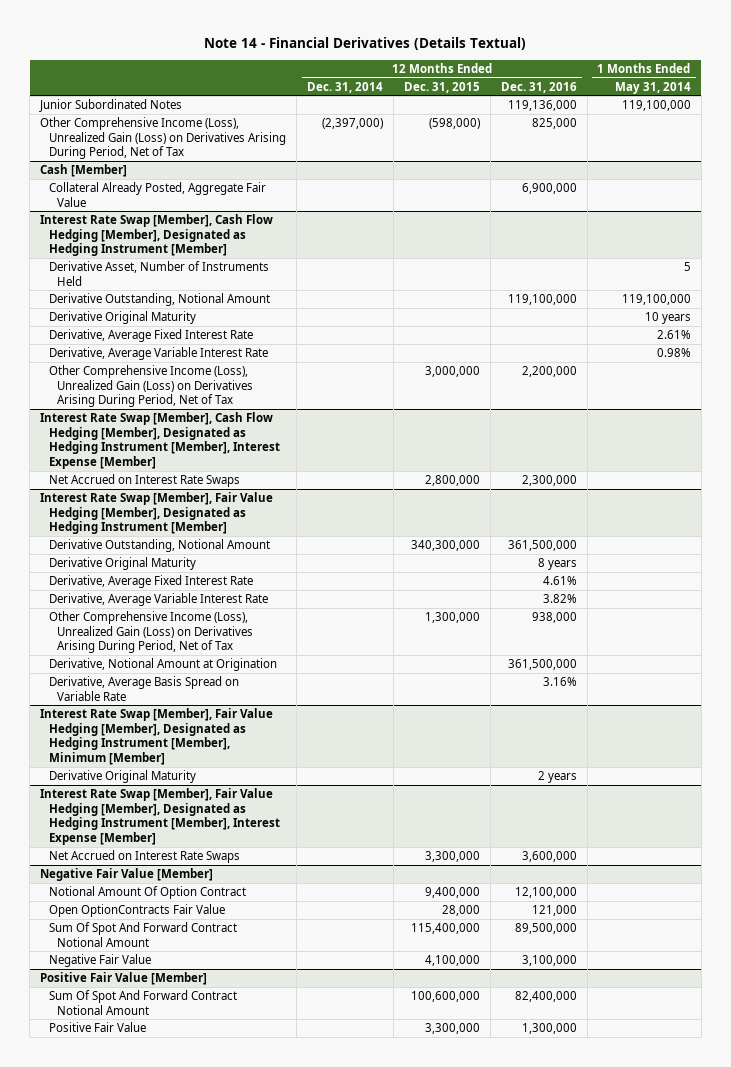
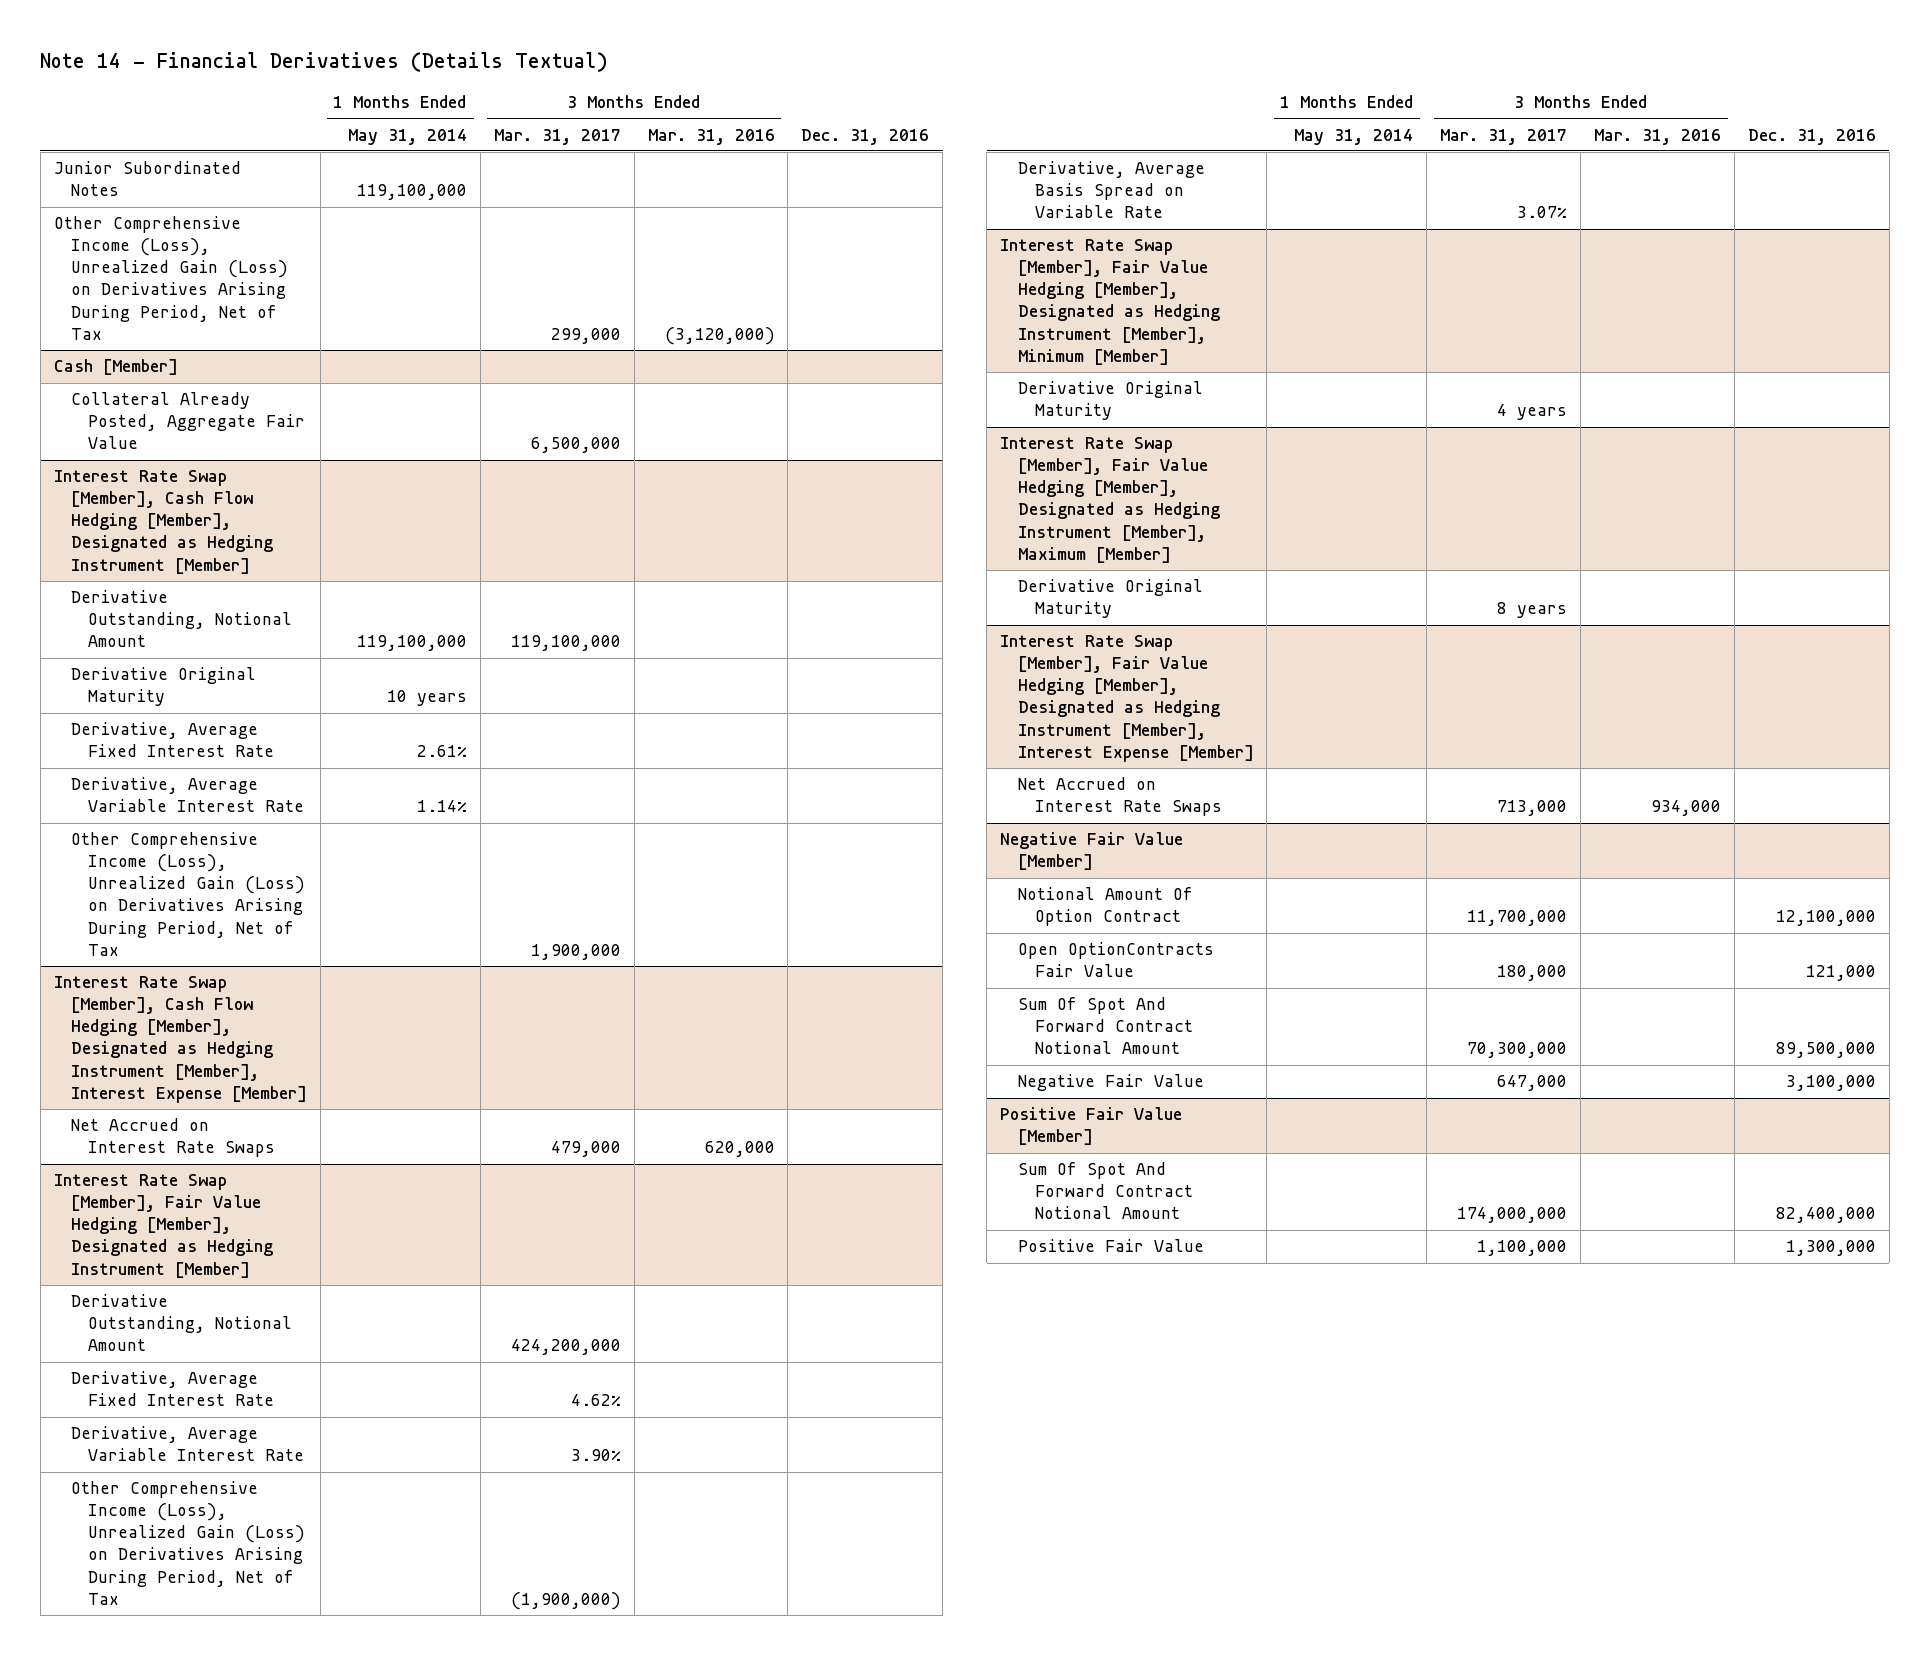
- | 12 Months Ended Dec. 31, 2014 | 12 Months Ended Dec. 31, 2015 | 12 Months Ended Dec. 31, 2016 | 1 Months Ended May 31, 2014
+ | 1 Months Ended May 31, 2014 | 3 Months Ended Mar. 31, 2017 | 3 Months Ended Mar. 31, 2016 | Dec. 31, 2016
@ Interest Rate Swap [Member], Cash Flow Hedging [Member], Designated as Hedging Instrument [Member]
- Derivative Asset, Number of Instruments Held | | | | 5
- Derivative, Average Variable Interest Rate | | | | 0.98%
+ Derivative, Average Variable Interest Rate | 1.14% | | |
@ Interest Rate Swap [Member], Fair Value Hedging [Member], Designated as Hedging Instrument [Member]
- Derivative Original Maturity | | | 8 years |
- Derivative, Notional Amount at Origination | | | 361,500,000 |
+ Interest Rate Swap [Member], Fair Value Hedging [Member], Designated as Hedging Instrument [Member], Maximum [Member]
+ Derivative Original Maturity | | 8 years | |

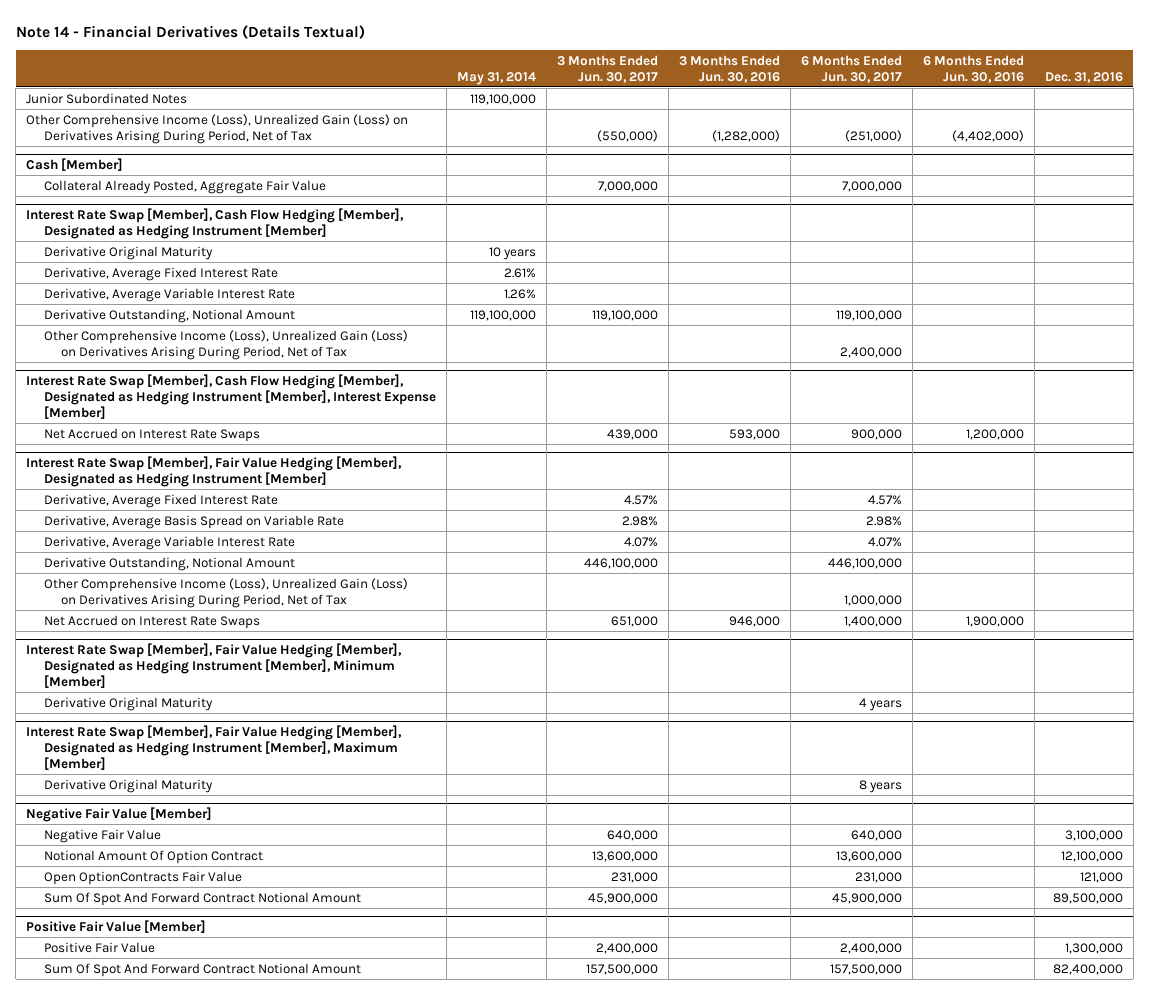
- | 1 Months Ended May 31, 2014 | 3 Months Ended Mar. 31, 2017 | 3 Months Ended Mar. 31, 2016 | Dec. 31, 2016
+ | May 31, 2014 | 3 Months Ended Jun. 30, 2017 | 3 Months Ended Jun. 30, 2016 | 6 Months Ended Jun. 30, 2017 | 6 Months Ended Jun. 30, 2016 | Dec. 31, 2016
@ Interest Rate Swap [Member], Cash Flow Hedging [Member], Designated as Hedging Instrument [Member]
moved down: Derivative Outstanding, Notional Amount | 119,100,000 | 119,100,000 | | 119,100,000 | |
@ Interest Rate Swap [Member], Fair Value Hedging [Member], Designated as Hedging Instrument [Member]
moved up: Derivative, Average Basis Spread on Variable Rate | | 2.98% | | 2.98% | |
moved down: Derivative Outstanding, Notional Amount | | 446,100,000 | | 446,100,000 | |
+ Net Accrued on Interest Rate Swaps | | 651,000 | 946,000 | 1,400,000 | 1,900,000 |
- Interest Rate Swap [Member], Fair Value Hedging [Member], Designated as Hedging Instrument [Member], Interest Expense [Member]
- Net Accrued on Interest Rate Swaps | | 713,000 | 934,000 |
@ Negative Fair Value [Member]
moved up: Negative Fair Value | | 640,000 | | 640,000 | | 3,100,000
@ Positive Fair Value [Member]
moved down: Sum Of Spot And Forward Contract Notional Amount | | 157,500,000 | | 157,500,000 | | 82,400,000

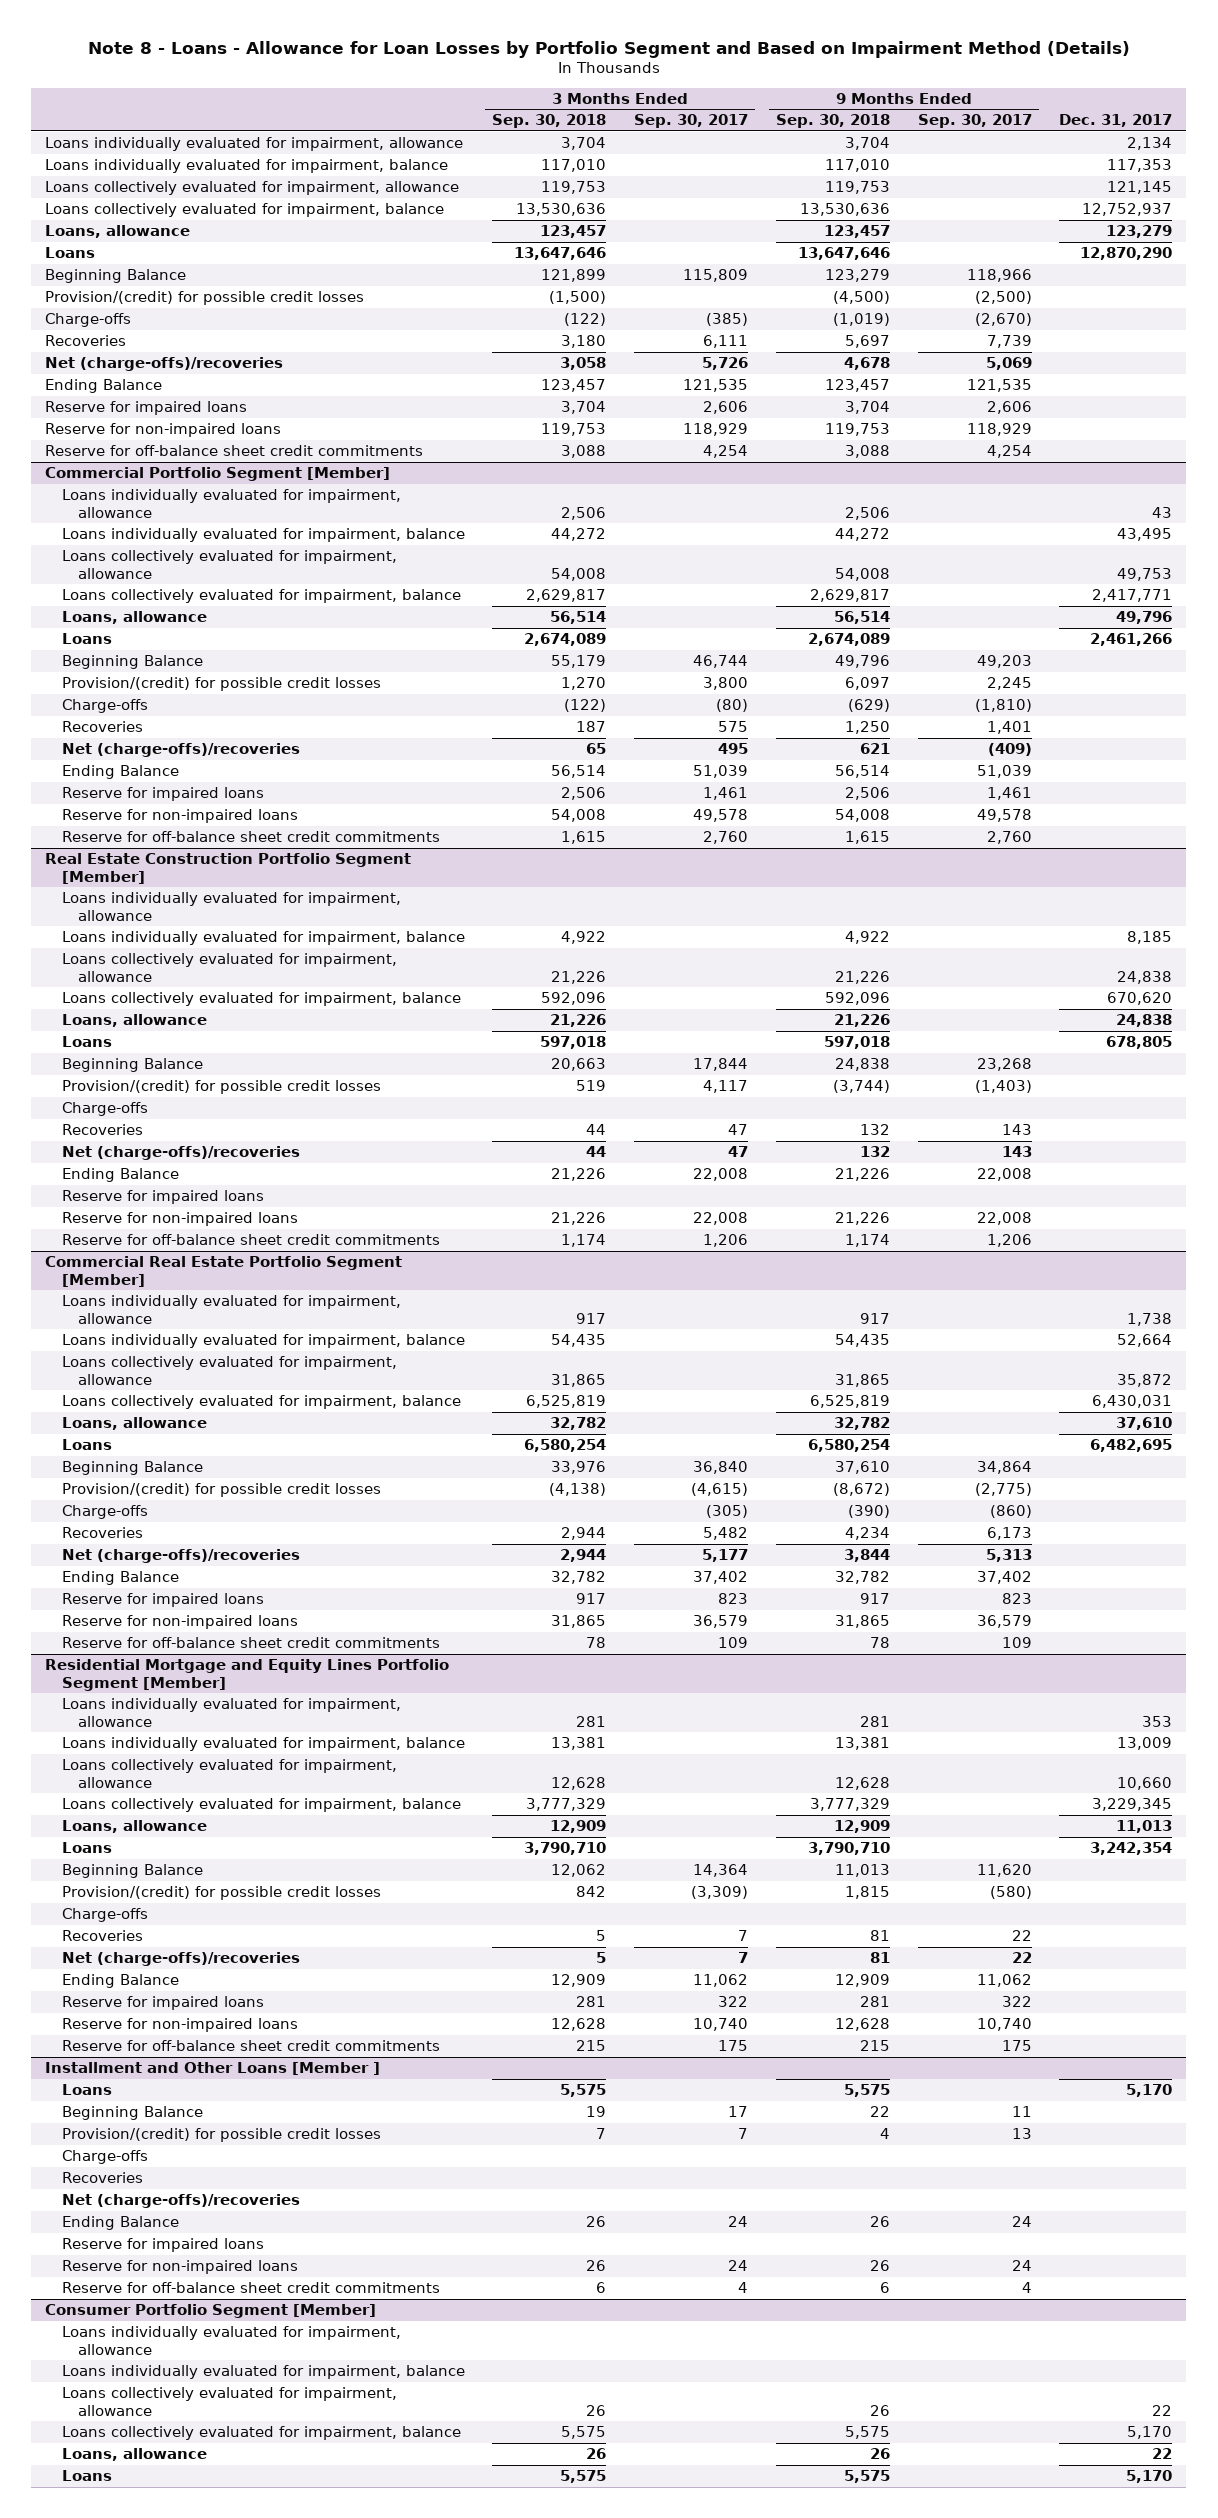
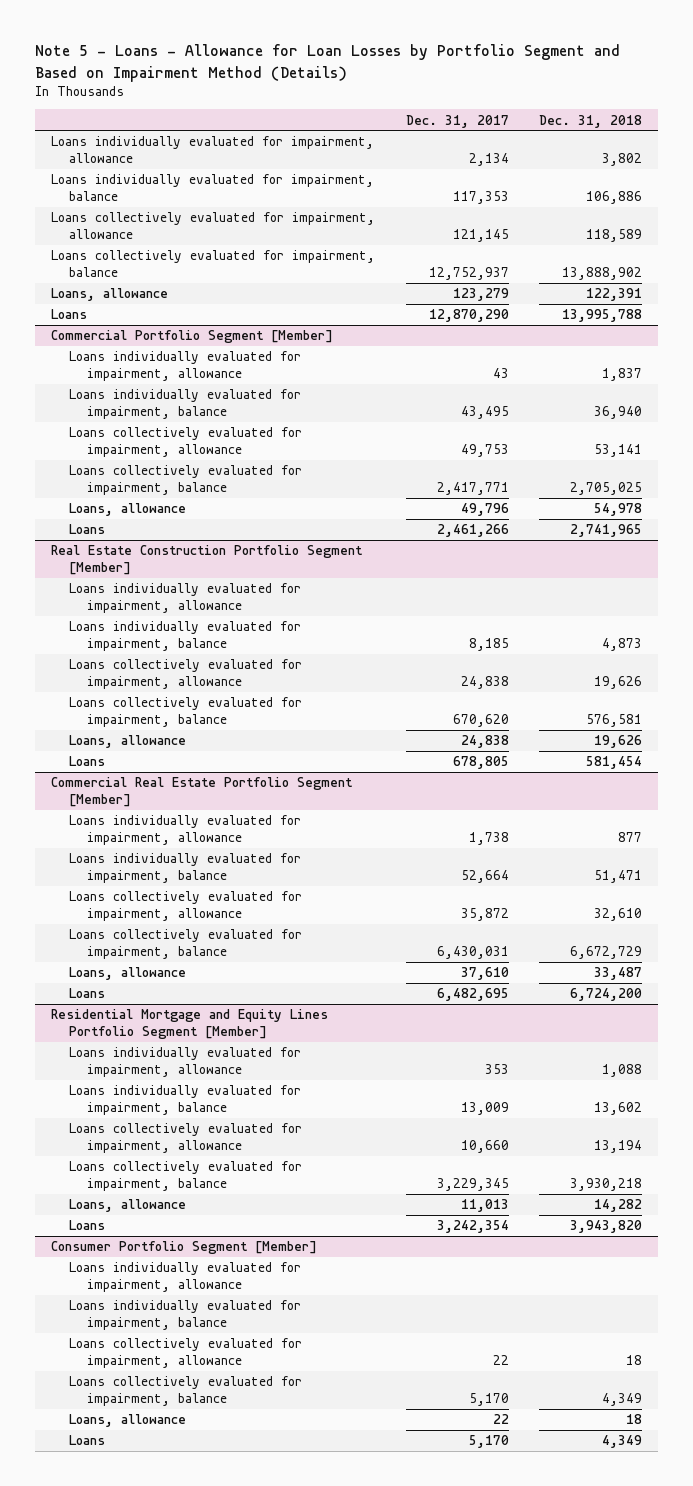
- Note 8 - Loans - Allowance for Loan Losses by Portfolio Segment and Based on Impairment Method (Details)
+ Note 5 - Loans - Allowance for Loan Losses by Portfolio Segment and Based on Impairment Method (Details)
- | 3 Months Ended Sep. 30, 2018 | 3 Months Ended Sep. 30, 2017 | 9 Months Ended Sep. 30, 2018 | 9 Months Ended Sep. 30, 2017 | Dec. 31, 2017
+ | Dec. 31, 2017 | Dec. 31, 2018
- Beginning Balance | 121,899 | 115,809 | 123,279 | 118,966 |
- Provision/(credit) for possible credit losses | (1,500) | | (4,500) | (2,500) |
- Charge-offs | (122) | (385) | (1,019) | (2,670) |
- Recoveries | 3,180 | 6,111 | 5,697 | 7,739 |
- Net (charge-offs)/recoveries | 3,058 | 5,726 | 4,678 | 5,069 |
- Ending Balance | 123,457 | 121,535 | 123,457 | 121,535 |
- Reserve for impaired loans | 3,704 | 2,606 | 3,704 | 2,606 |
- Reserve for non-impaired loans | 119,753 | 118,929 | 119,753 | 118,929 |
- Reserve for off-balance sheet credit commitments | 3,088 | 4,254 | 3,088 | 4,254 |
@ Commercial Portfolio Segment [Member]
- Beginning Balance | 55,179 | 46,744 | 49,796 | 49,203 |
- Provision/(credit) for possible credit losses | 1,270 | 3,800 | 6,097 | 2,245 |
- Charge-offs | (122) | (80) | (629) | (1,810) |
- Recoveries | 187 | 575 | 1,250 | 1,401 |
- Net (charge-offs)/recoveries | 65 | 495 | 621 | (409) |
- Ending Balance | 56,514 | 51,039 | 56,514 | 51,039 |
- Reserve for impaired loans | 2,506 | 1,461 | 2,506 | 1,461 |
- Reserve for non-impaired loans | 54,008 | 49,578 | 54,008 | 49,578 |
- Reserve for off-balance sheet credit commitments | 1,615 | 2,760 | 1,615 | 2,760 |
@ Real Estate Construction Portfolio Segment [Member]
- Beginning Balance | 20,663 | 17,844 | 24,838 | 23,268 |
- Provision/(credit) for possible credit losses | 519 | 4,117 | (3,744) | (1,403) |
- Charge-offs
- Recoveries | 44 | 47 | 132 | 143 |
- Net (charge-offs)/recoveries | 44 | 47 | 132 | 143 |
- Ending Balance | 21,226 | 22,008 | 21,226 | 22,008 |
- Reserve for impaired loans
- Reserve for non-impaired loans | 21,226 | 22,008 | 21,226 | 22,008 |
- Reserve for off-balance sheet credit commitments | 1,174 | 1,206 | 1,174 | 1,206 |
@ Commercial Real Estate Portfolio Segment [Member]
- Beginning Balance | 33,976 | 36,840 | 37,610 | 34,864 |
- Provision/(credit) for possible credit losses | (4,138) | (4,615) | (8,672) | (2,775) |
- Charge-offs | | (305) | (390) | (860) |
- Recoveries | 2,944 | 5,482 | 4,234 | 6,173 |
- Net (charge-offs)/recoveries | 2,944 | 5,177 | 3,844 | 5,313 |
- Ending Balance | 32,782 | 37,402 | 32,782 | 37,402 |
- Reserve for impaired loans | 917 | 823 | 917 | 823 |
- Reserve for non-impaired loans | 31,865 | 36,579 | 31,865 | 36,579 |
- Reserve for off-balance sheet credit commitments | 78 | 109 | 78 | 109 |
@ Residential Mortgage and Equity Lines Portfolio Segment [Member]
- Beginning Balance | 12,062 | 14,364 | 11,013 | 11,620 |
- Provision/(credit) for possible credit losses | 842 | (3,309) | 1,815 | (580) |
- Charge-offs
- Recoveries | 5 | 7 | 81 | 22 |
- Net (charge-offs)/recoveries | 5 | 7 | 81 | 22 |
- Ending Balance | 12,909 | 11,062 | 12,909 | 11,062 |
- Reserve for impaired loans | 281 | 322 | 281 | 322 |
- Reserve for non-impaired loans | 12,628 | 10,740 | 12,628 | 10,740 |
- Reserve for off-balance sheet credit commitments | 215 | 175 | 215 | 175 |
- Installment and Other Loans [Member ]
- Loans | 5,575 | | 5,575 | | 5,170
- Beginning Balance | 19 | 17 | 22 | 11 |
- Provision/(credit) for possible credit losses | 7 | 7 | 4 | 13 |
- Charge-offs
- Recoveries
- Net (charge-offs)/recoveries
- Ending Balance | 26 | 24 | 26 | 24 |
- Reserve for impaired loans
- Reserve for non-impaired loans | 26 | 24 | 26 | 24 |
- Reserve for off-balance sheet credit commitments | 6 | 4 | 6 | 4 |

